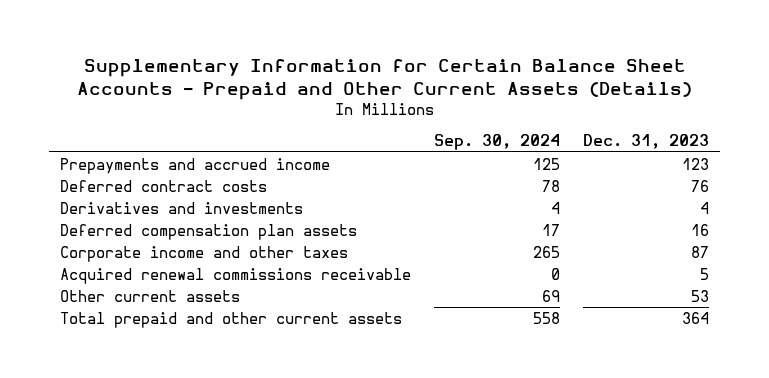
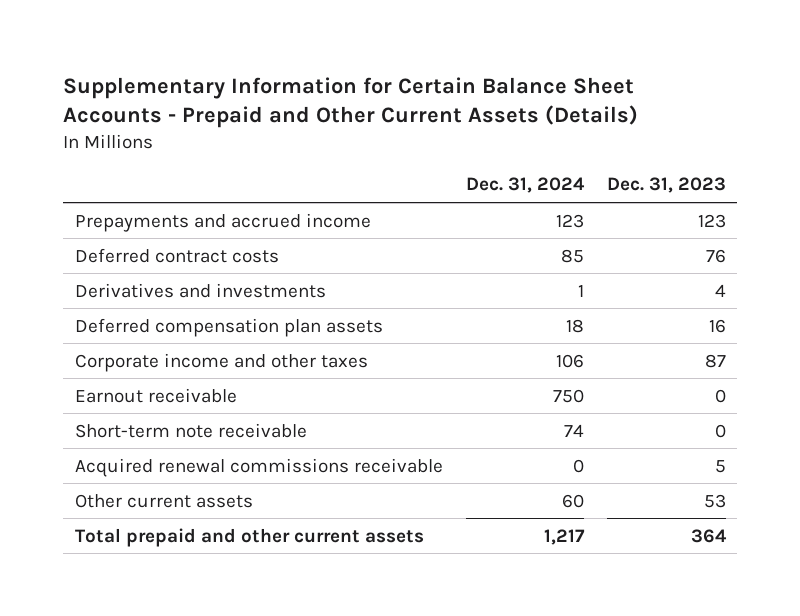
- | Sep. 30, 2024 | Dec. 31, 2023
+ | Dec. 31, 2024 | Dec. 31, 2023
+ Earnout receivable | 750 | 0
+ Short-term note receivable | 74 | 0

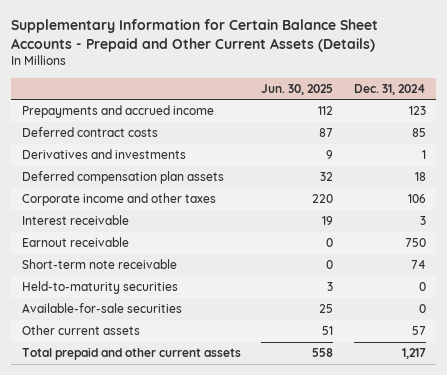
- | Dec. 31, 2024 | Dec. 31, 2023
+ | Jun. 30, 2025 | Dec. 31, 2024
+ Interest receivable | 19 | 3
- Acquired renewal commissions receivable | 0 | 5
- Other current assets | 60 | 53
+ Held-to-maturity securities | 3 | 0
+ Available-for-sale securities | 25 | 0
+ Other current assets | 51 | 57

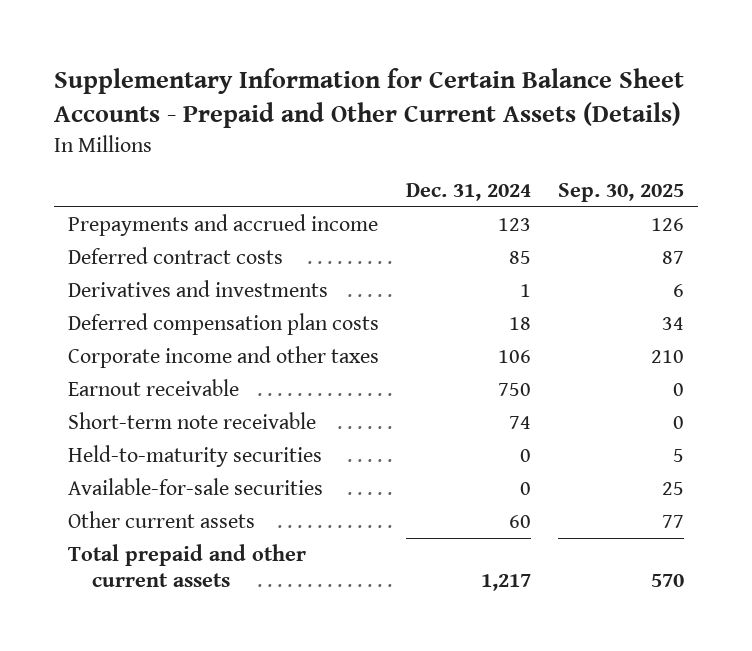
- | Jun. 30, 2025 | Dec. 31, 2024
+ | Dec. 31, 2024 | Sep. 30, 2025
- Deferred compensation plan assets | 32 | 18
+ Deferred compensation plan costs | 18 | 34
- Interest receivable | 19 | 3
- Other current assets | 51 | 57
+ Other current assets | 60 | 77

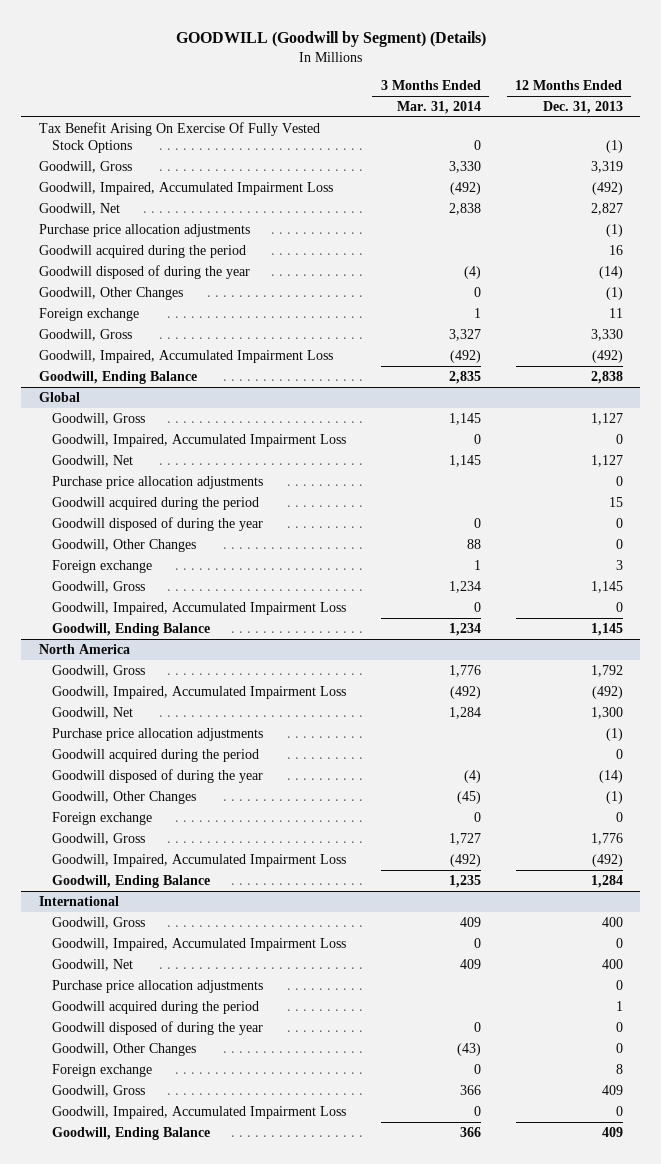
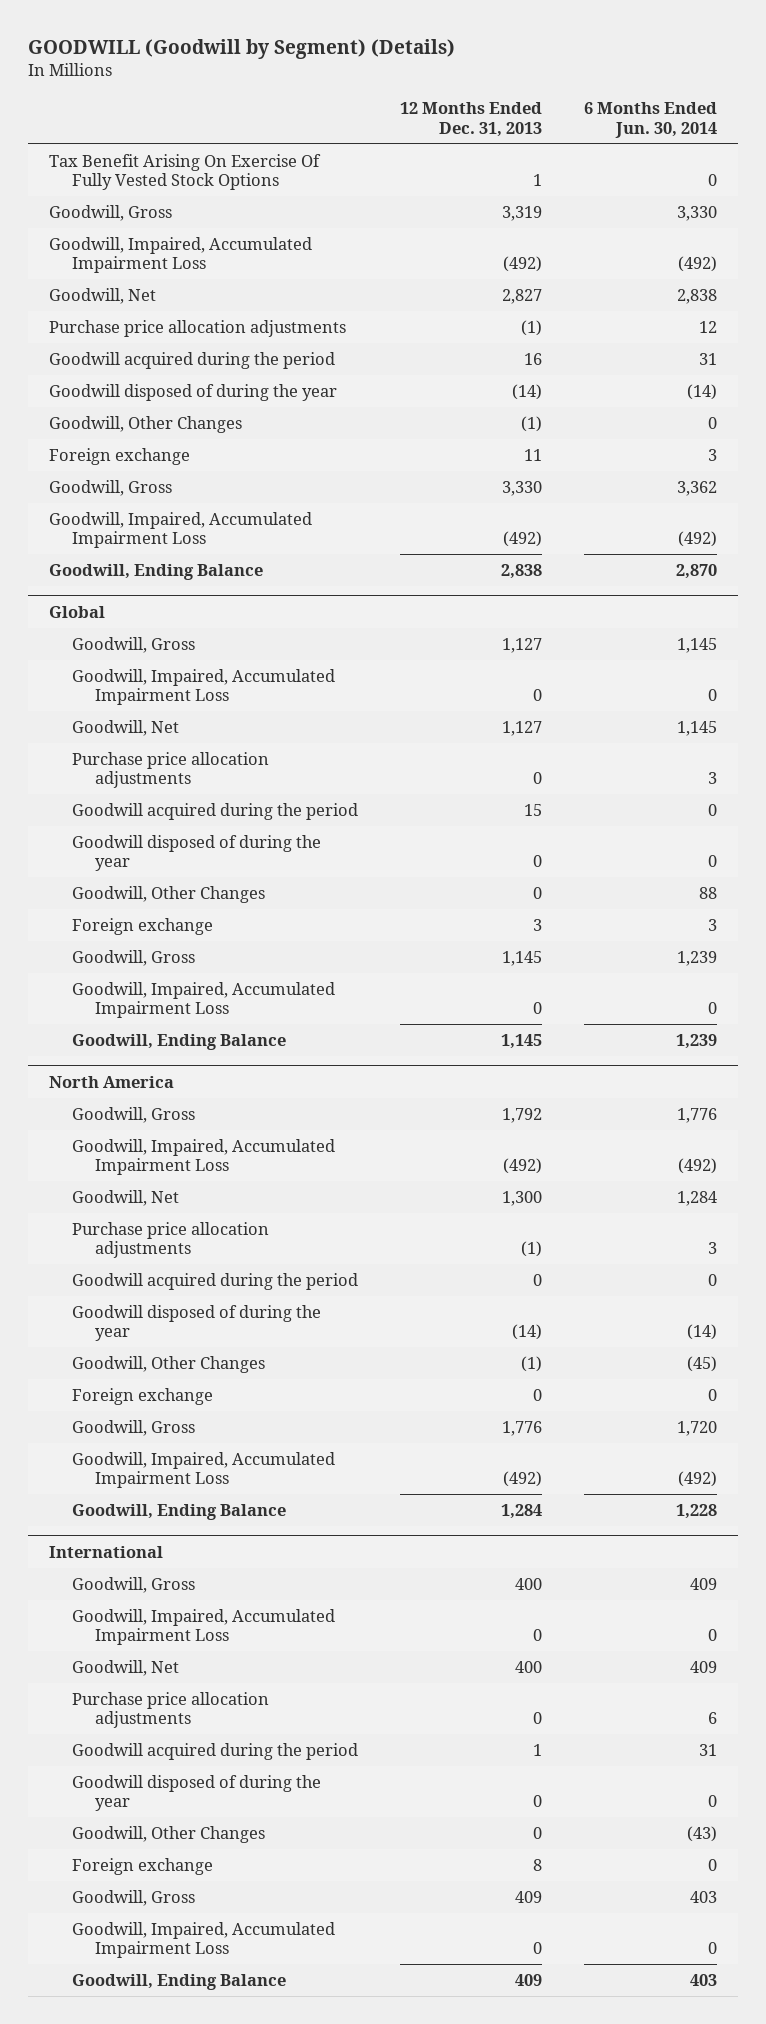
- | 3 Months Ended Mar. 31, 2014 | 12 Months Ended Dec. 31, 2013
+ | 12 Months Ended Dec. 31, 2013 | 6 Months Ended Jun. 30, 2014
- Tax Benefit Arising On Exercise Of Fully Vested Stock Options | 0 | (1)
+ Tax Benefit Arising On Exercise Of Fully Vested Stock Options | 1 | 0

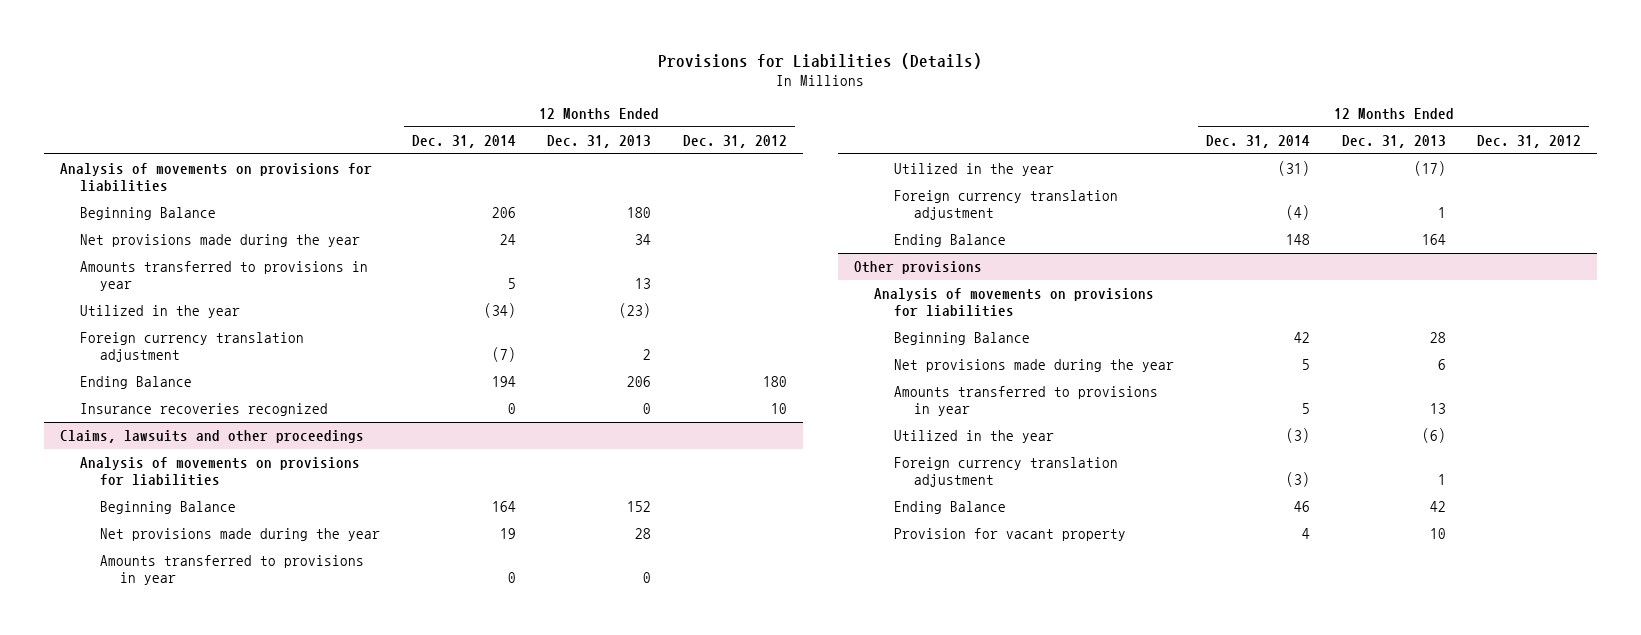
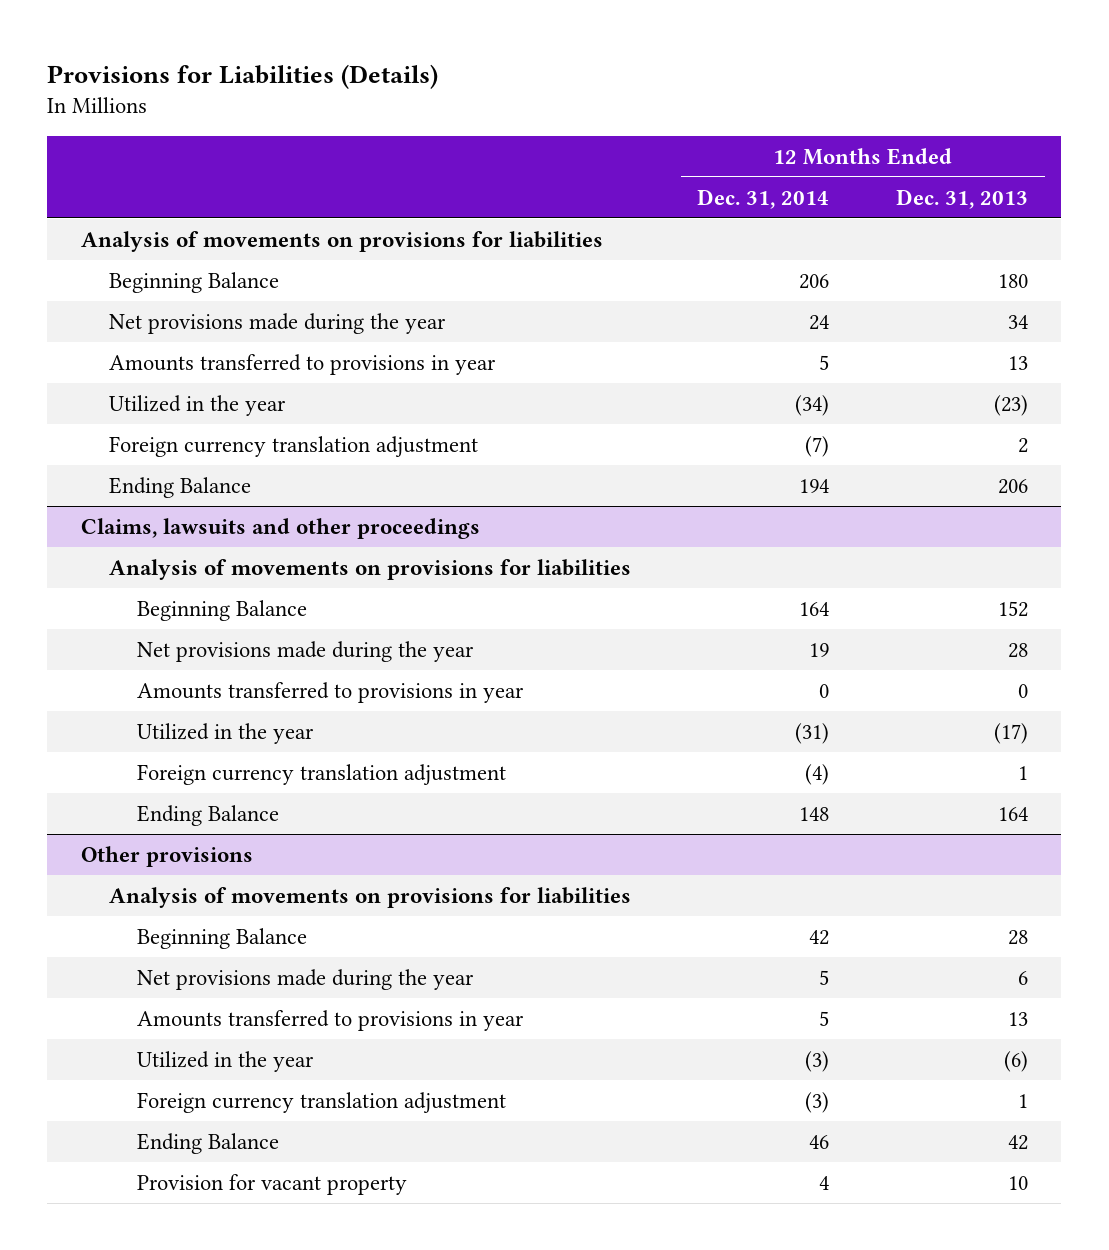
- | 12 Months Ended Dec. 31, 2014 | 12 Months Ended Dec. 31, 2013 | 12 Months Ended Dec. 31, 2012
+ | 12 Months Ended Dec. 31, 2014 | 12 Months Ended Dec. 31, 2013
- Insurance recoveries recognized | 0 | 0 | 10

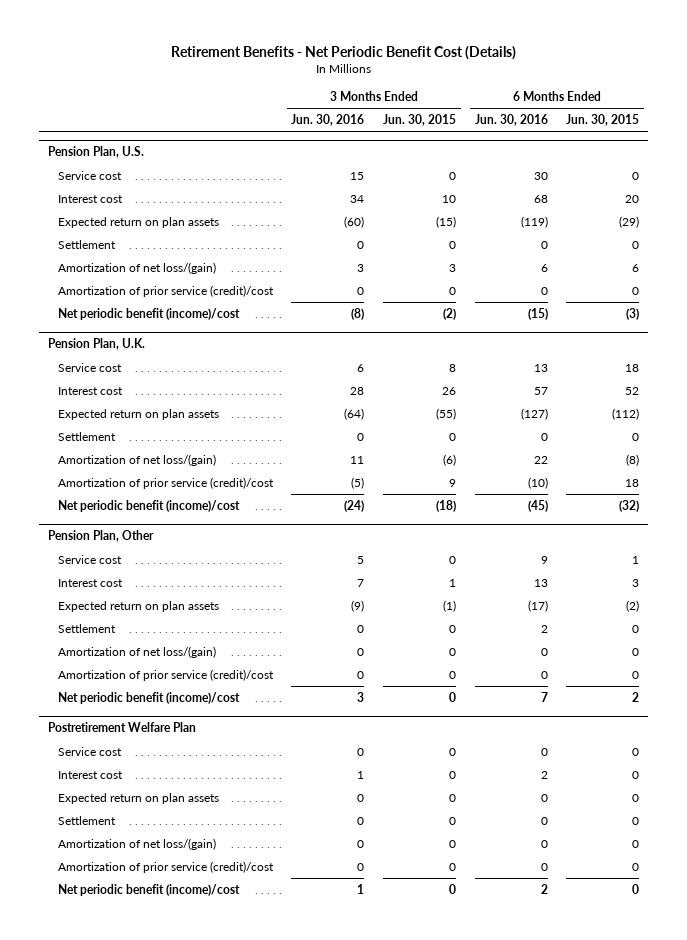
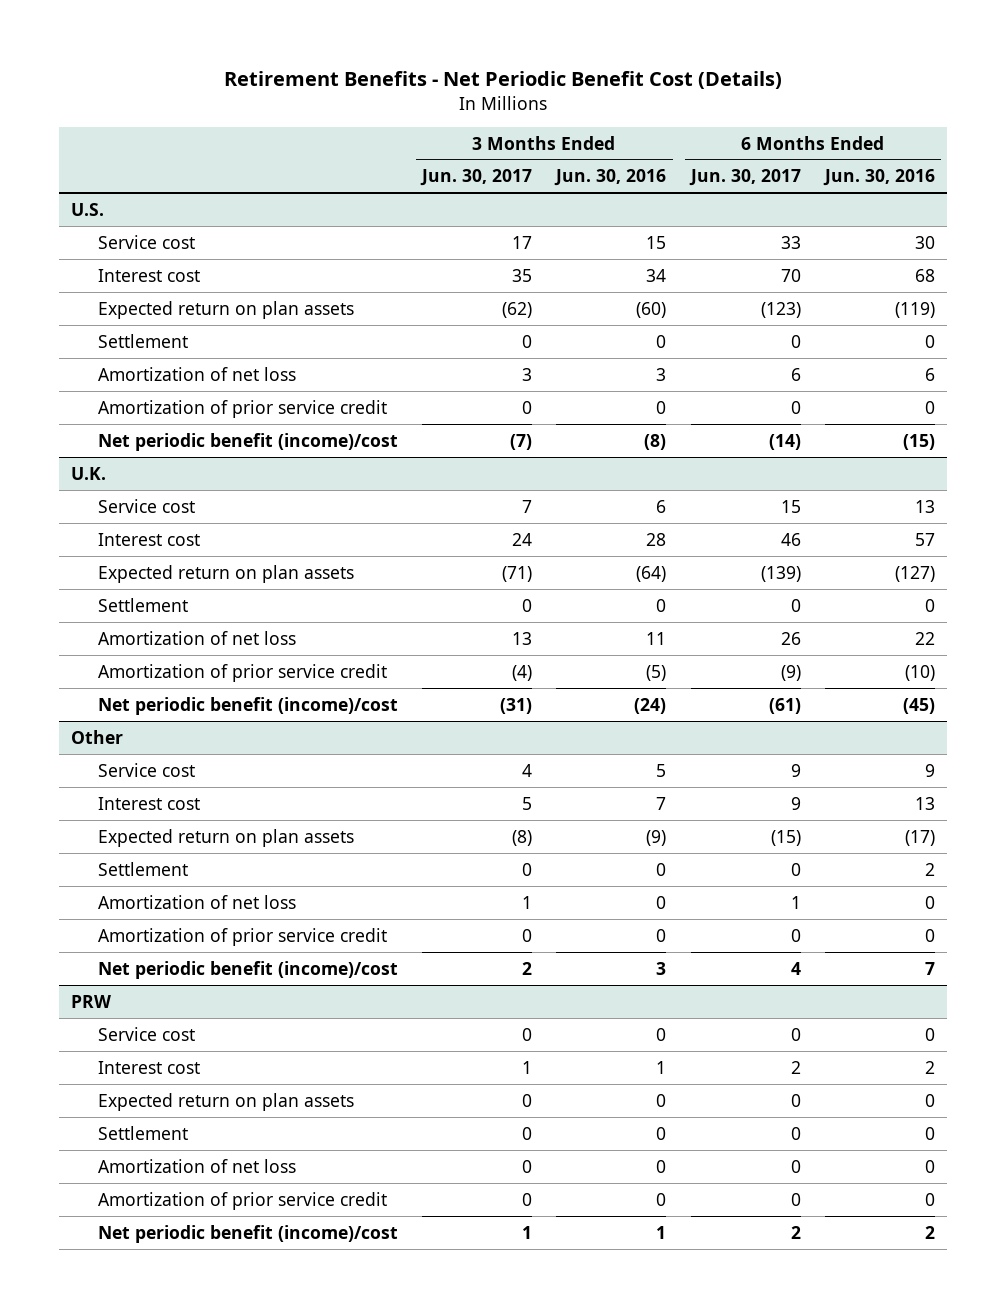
- | 3 Months Ended Jun. 30, 2016 | 3 Months Ended Jun. 30, 2015 | 6 Months Ended Jun. 30, 2016 | 6 Months Ended Jun. 30, 2015
+ | 3 Months Ended Jun. 30, 2017 | 3 Months Ended Jun. 30, 2016 | 6 Months Ended Jun. 30, 2017 | 6 Months Ended Jun. 30, 2016
- Pension Plan, U.S.
+ U.S.
- Amortization of net loss/(gain) | 3 | 3 | 6 | 6
- Amortization of prior service (credit)/cost | 0 | 0 | 0 | 0
+ Amortization of net loss | 3 | 3 | 6 | 6
+ Amortization of prior service credit | 0 | 0 | 0 | 0
- Pension Plan, U.K.
+ U.K.
- Amortization of net loss/(gain) | 11 | (6) | 22 | (8)
- Amortization of prior service (credit)/cost | (5) | 9 | (10) | 18
+ Amortization of net loss | 13 | 11 | 26 | 22
+ Amortization of prior service credit | (4) | (5) | (9) | (10)
- Pension Plan, Other
+ Other
- Amortization of net loss/(gain) | 0 | 0 | 0 | 0
- Amortization of prior service (credit)/cost | 0 | 0 | 0 | 0
+ Amortization of net loss | 1 | 0 | 1 | 0
+ Amortization of prior service credit | 0 | 0 | 0 | 0
- Postretirement Welfare Plan
+ PRW
- Amortization of net loss/(gain) | 0 | 0 | 0 | 0
- Amortization of prior service (credit)/cost | 0 | 0 | 0 | 0
+ Amortization of net loss | 0 | 0 | 0 | 0
+ Amortization of prior service credit | 0 | 0 | 0 | 0

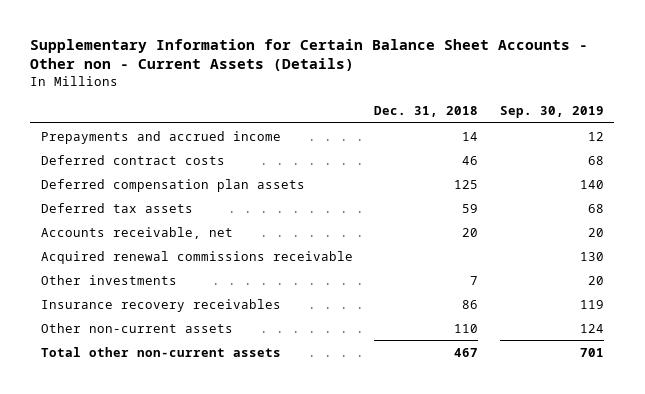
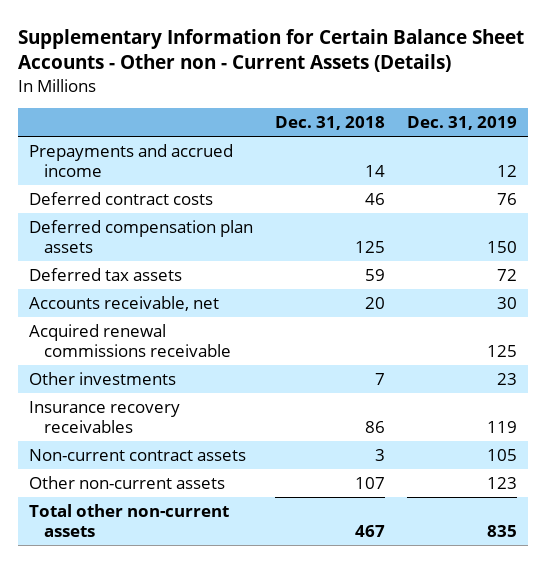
- | Dec. 31, 2018 | Sep. 30, 2019
+ | Dec. 31, 2018 | Dec. 31, 2019
- Other non-current assets | 110 | 124
+ Non-current contract assets | 3 | 105
+ Other non-current assets | 107 | 123

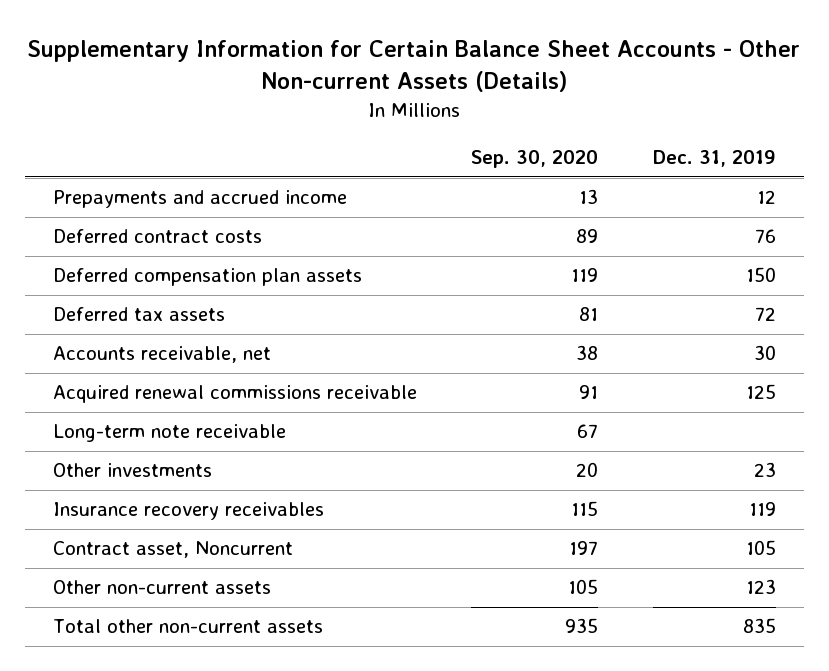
- Supplementary Information for Certain Balance Sheet Accounts - Other non - Current Assets (Details)
+ Supplementary Information for Certain Balance Sheet Accounts - Other Non-current Assets (Details)
- | Dec. 31, 2018 | Dec. 31, 2019
+ | Sep. 30, 2020 | Dec. 31, 2019
+ Long-term note receivable | 67 |
- Non-current contract assets | 3 | 105
+ Contract asset, Noncurrent | 197 | 105

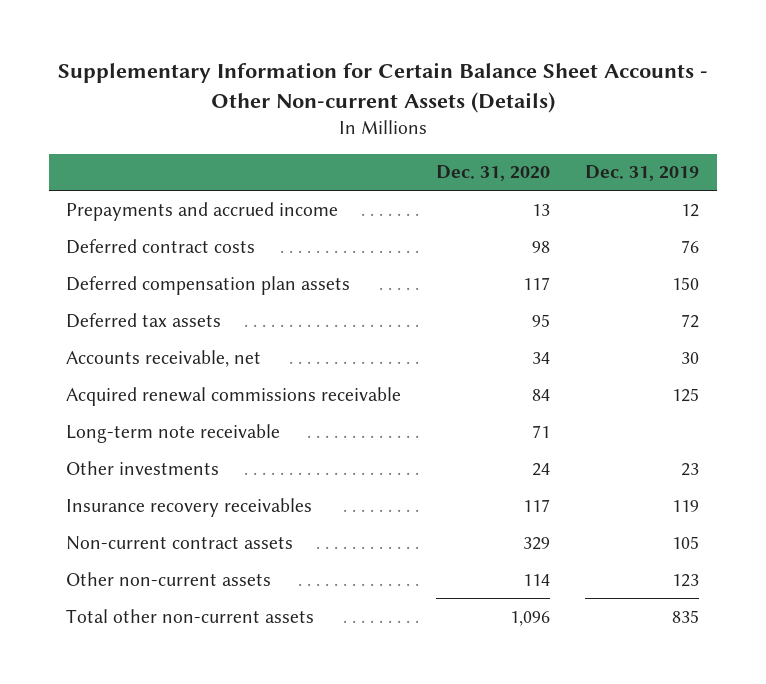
- | Sep. 30, 2020 | Dec. 31, 2019
+ | Dec. 31, 2020 | Dec. 31, 2019
- Contract asset, Noncurrent | 197 | 105
+ Non-current contract assets | 329 | 105

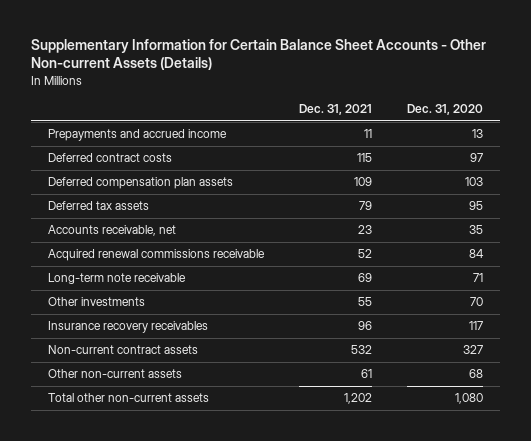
- | Dec. 31, 2020 | Dec. 31, 2019
+ | Dec. 31, 2021 | Dec. 31, 2020
- Deferred contract costs | 98 | 76
- Deferred compensation plan assets | 117 | 150
+ Deferred contract costs | 115 | 97
+ Deferred compensation plan assets | 109 | 103
- Accounts receivable, net | 34 | 30
+ Accounts receivable, net | 23 | 35
- Other investments | 24 | 23
+ Other investments | 55 | 70
- Non-current contract assets | 329 | 105
- Other non-current assets | 114 | 123
- Total other non-current assets | 1,096 | 835
+ Non-current contract assets | 532 | 327
+ Other non-current assets | 61 | 68
+ Total other non-current assets | 1,202 | 1,080

